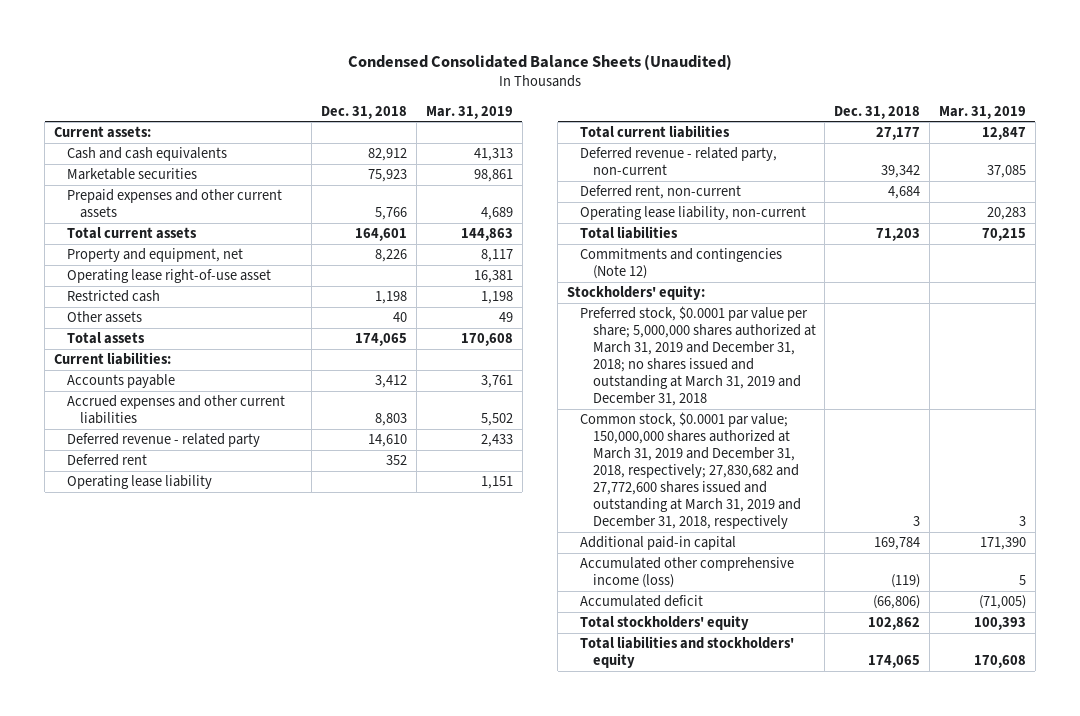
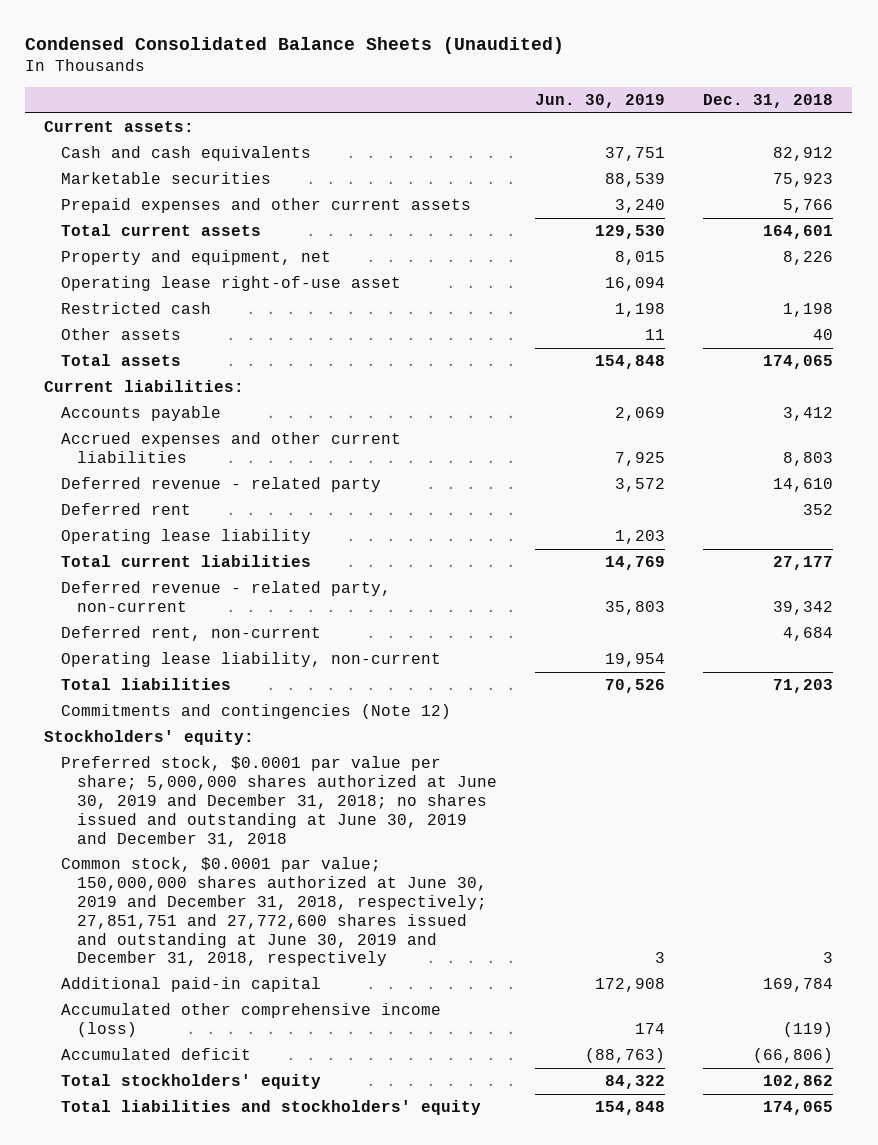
- | Dec. 31, 2018 | Mar. 31, 2019
+ | Jun. 30, 2019 | Dec. 31, 2018
- Preferred stock, $0.0001 par value per share; 5,000,000 shares authorized at March 31, 2019 and December 31, 2018; no shares issued and outstanding at March 31, 2019 and December 31, 2018
- Common stock, $0.0001 par value; 150,000,000 shares authorized at March 31, 2019 and December 31, 2018, respectively; 27,830,682 and 27,772,600 shares issued and outstanding at March 31, 2019 and December 31, 2018, respectively | 3 | 3
+ Preferred stock, $0.0001 par value per share; 5,000,000 shares authorized at June 30, 2019 and December 31, 2018; no shares issued and outstanding at June 30, 2019 and December 31, 2018
+ Common stock, $0.0001 par value; 150,000,000 shares authorized at June 30, 2019 and December 31, 2018, respectively; 27,851,751 and 27,772,600 shares issued and outstanding at June 30, 2019 and December 31, 2018, respectively | 3 | 3

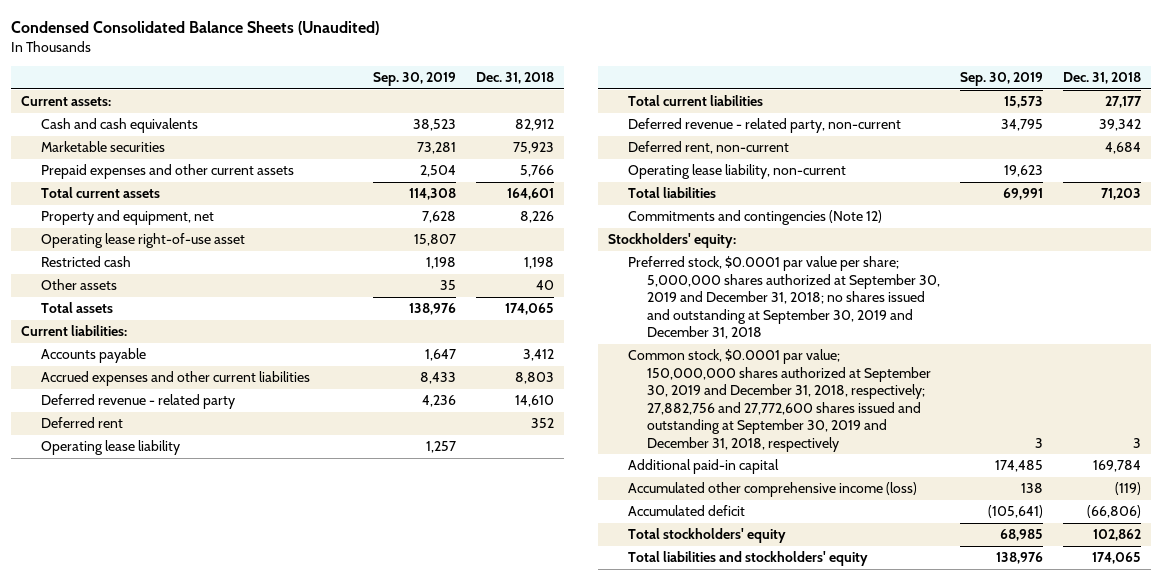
- | Jun. 30, 2019 | Dec. 31, 2018
+ | Sep. 30, 2019 | Dec. 31, 2018
- Preferred stock, $0.0001 par value per share; 5,000,000 shares authorized at June 30, 2019 and December 31, 2018; no shares issued and outstanding at June 30, 2019 and December 31, 2018
- Common stock, $0.0001 par value; 150,000,000 shares authorized at June 30, 2019 and December 31, 2018, respectively; 27,851,751 and 27,772,600 shares issued and outstanding at June 30, 2019 and December 31, 2018, respectively | 3 | 3
+ Preferred stock, $0.0001 par value per share; 5,000,000 shares authorized at September 30, 2019 and December 31, 2018; no shares issued and outstanding at September 30, 2019 and December 31, 2018
+ Common stock, $0.0001 par value; 150,000,000 shares authorized at September 30, 2019 and December 31, 2018, respectively; 27,882,756 and 27,772,600 shares issued and outstanding at September 30, 2019 and December 31, 2018, respectively | 3 | 3

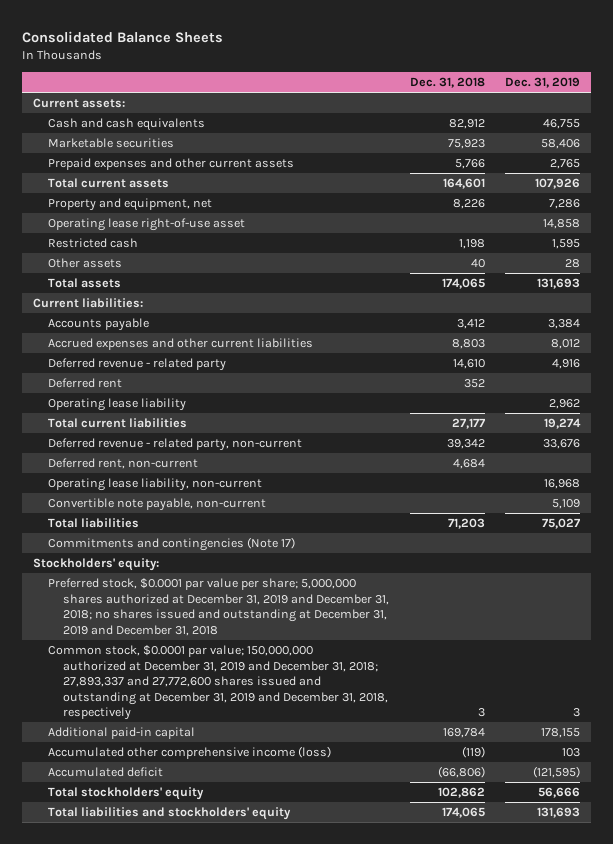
- Condensed Consolidated Balance Sheets (Unaudited)
+ Consolidated Balance Sheets
- | Sep. 30, 2019 | Dec. 31, 2018
+ | Dec. 31, 2018 | Dec. 31, 2019
+ Convertible note payable, non-current | | 5,109
- Commitments and contingencies (Note 12)
+ Commitments and contingencies (Note 17)
- Preferred stock, $0.0001 par value per share; 5,000,000 shares authorized at September 30, 2019 and December 31, 2018; no shares issued and outstanding at September 30, 2019 and December 31, 2018
- Common stock, $0.0001 par value; 150,000,000 shares authorized at September 30, 2019 and December 31, 2018, respectively; 27,882,756 and 27,772,600 shares issued and outstanding at September 30, 2019 and December 31, 2018, respectively | 3 | 3
+ Preferred stock, $0.0001 par value per share; 5,000,000 shares authorized at December 31, 2019 and December 31, 2018; no shares issued and outstanding at December 31, 2019 and December 31, 2018
+ Common stock, $0.0001 par value; 150,000,000 authorized at December 31, 2019 and December 31, 2018; 27,893,337 and 27,772,600 shares issued and outstanding at December 31, 2019 and December 31, 2018, respectively | 3 | 3

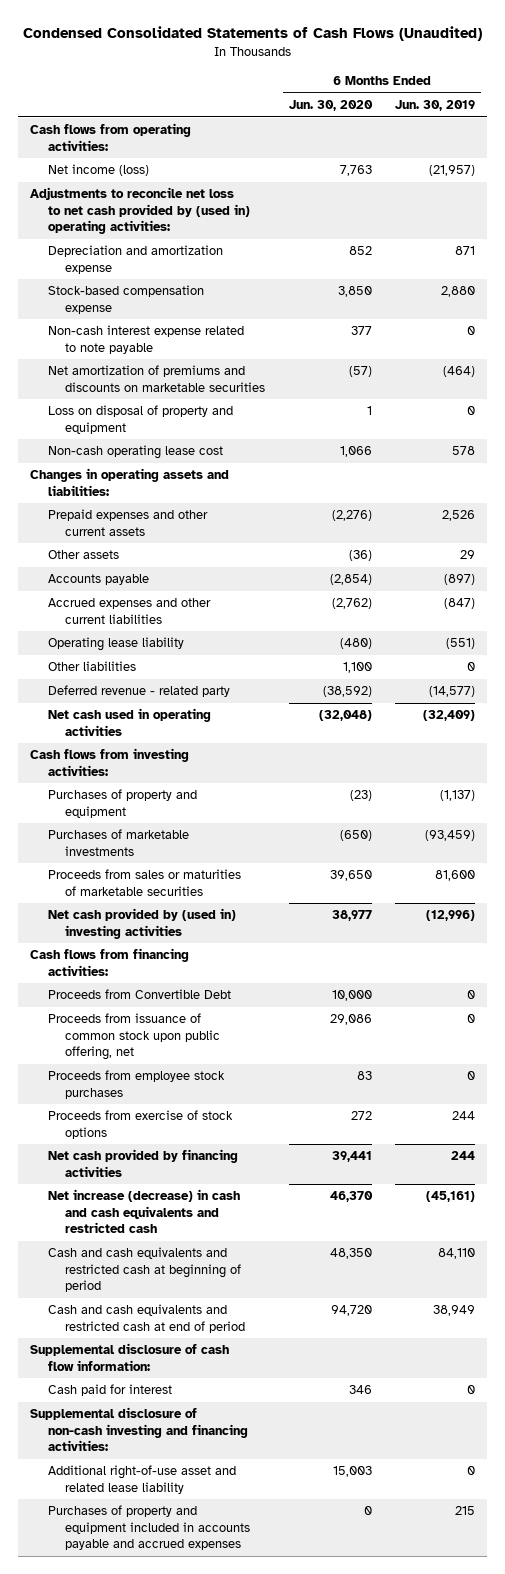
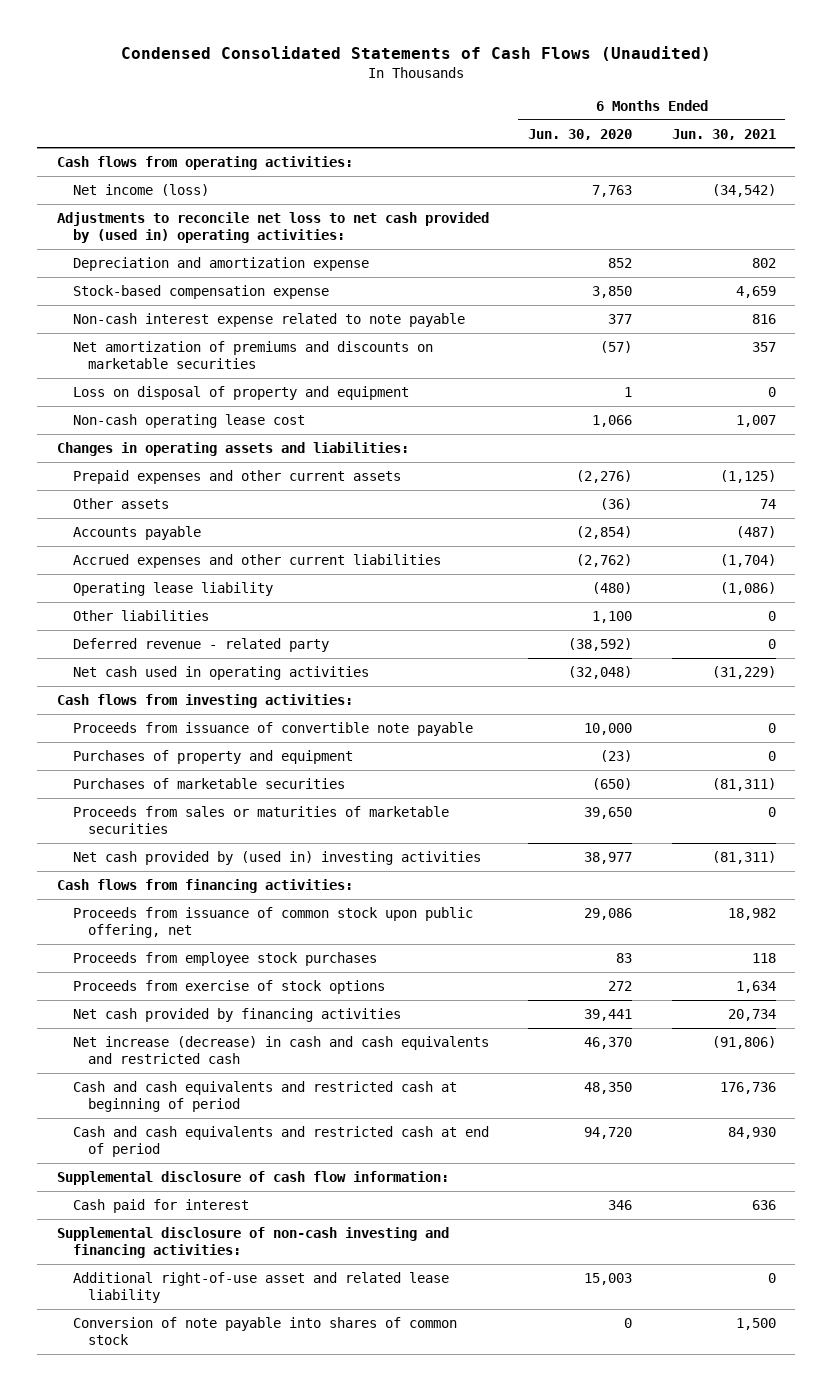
- | 6 Months Ended Jun. 30, 2020 | 6 Months Ended Jun. 30, 2019
+ | 6 Months Ended Jun. 30, 2020 | 6 Months Ended Jun. 30, 2021
+ Proceeds from issuance of convertible note payable | 10,000 | 0
- Purchases of marketable investments | (650) | (93,459)
+ Purchases of marketable securities | (650) | (81,311)
- Proceeds from Convertible Debt | 10,000 | 0
- Purchases of property and equipment included in accounts payable and accrued expenses | 0 | 215
+ Conversion of note payable into shares of common stock | 0 | 1,500

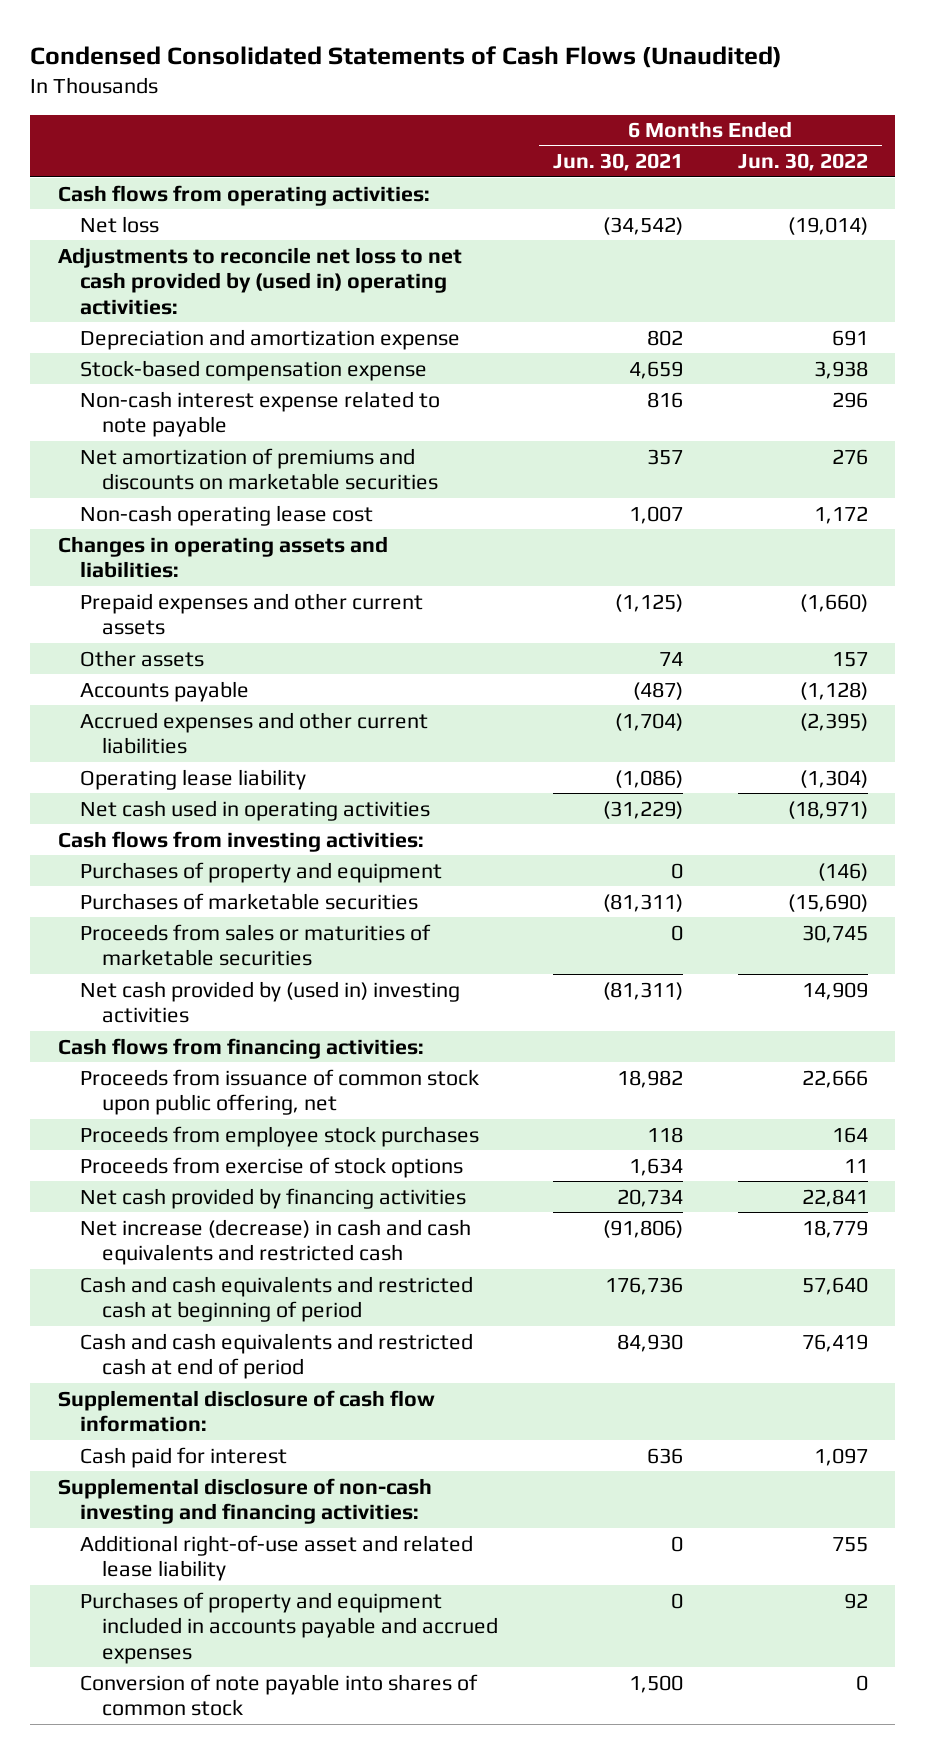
- | 6 Months Ended Jun. 30, 2020 | 6 Months Ended Jun. 30, 2021
+ | 6 Months Ended Jun. 30, 2021 | 6 Months Ended Jun. 30, 2022
- Net income (loss) | 7,763 | (34,542)
+ Net loss | (34,542) | (19,014)
- Loss on disposal of property and equipment | 1 | 0
- Other liabilities | 1,100 | 0
- Deferred revenue - related party | (38,592) | 0
- Proceeds from issuance of convertible note payable | 10,000 | 0
+ Purchases of property and equipment included in accounts payable and accrued expenses | 0 | 92

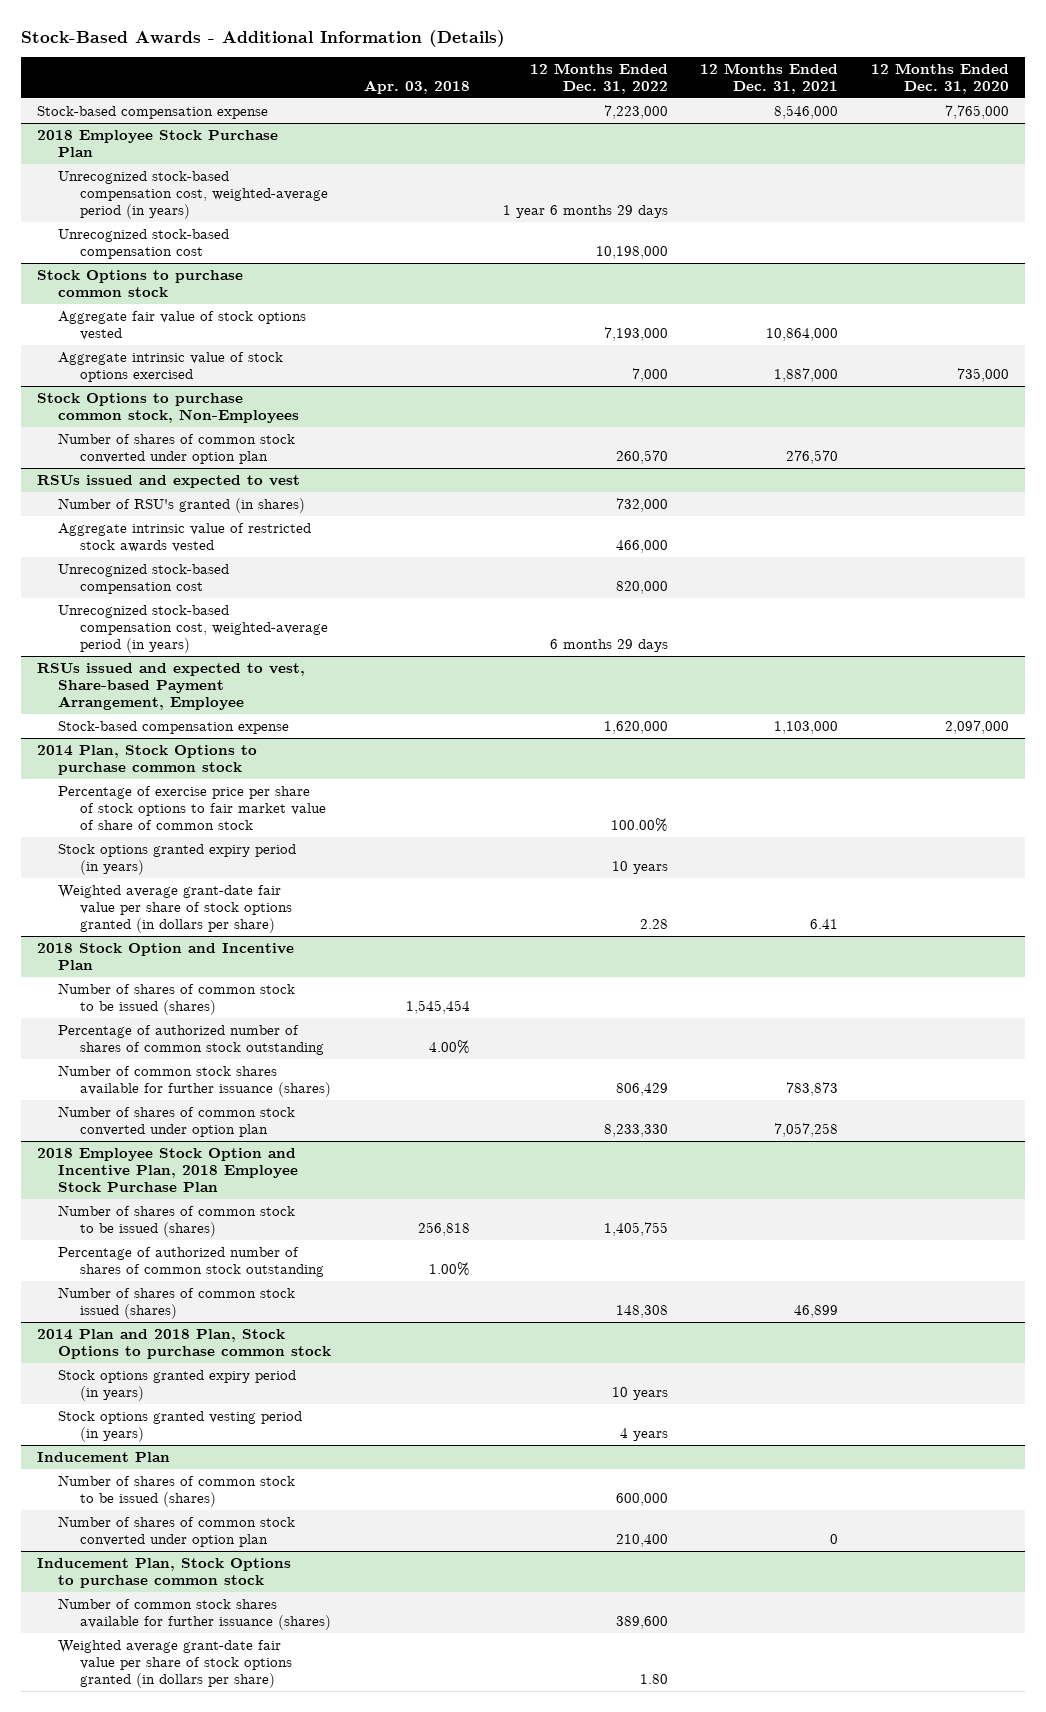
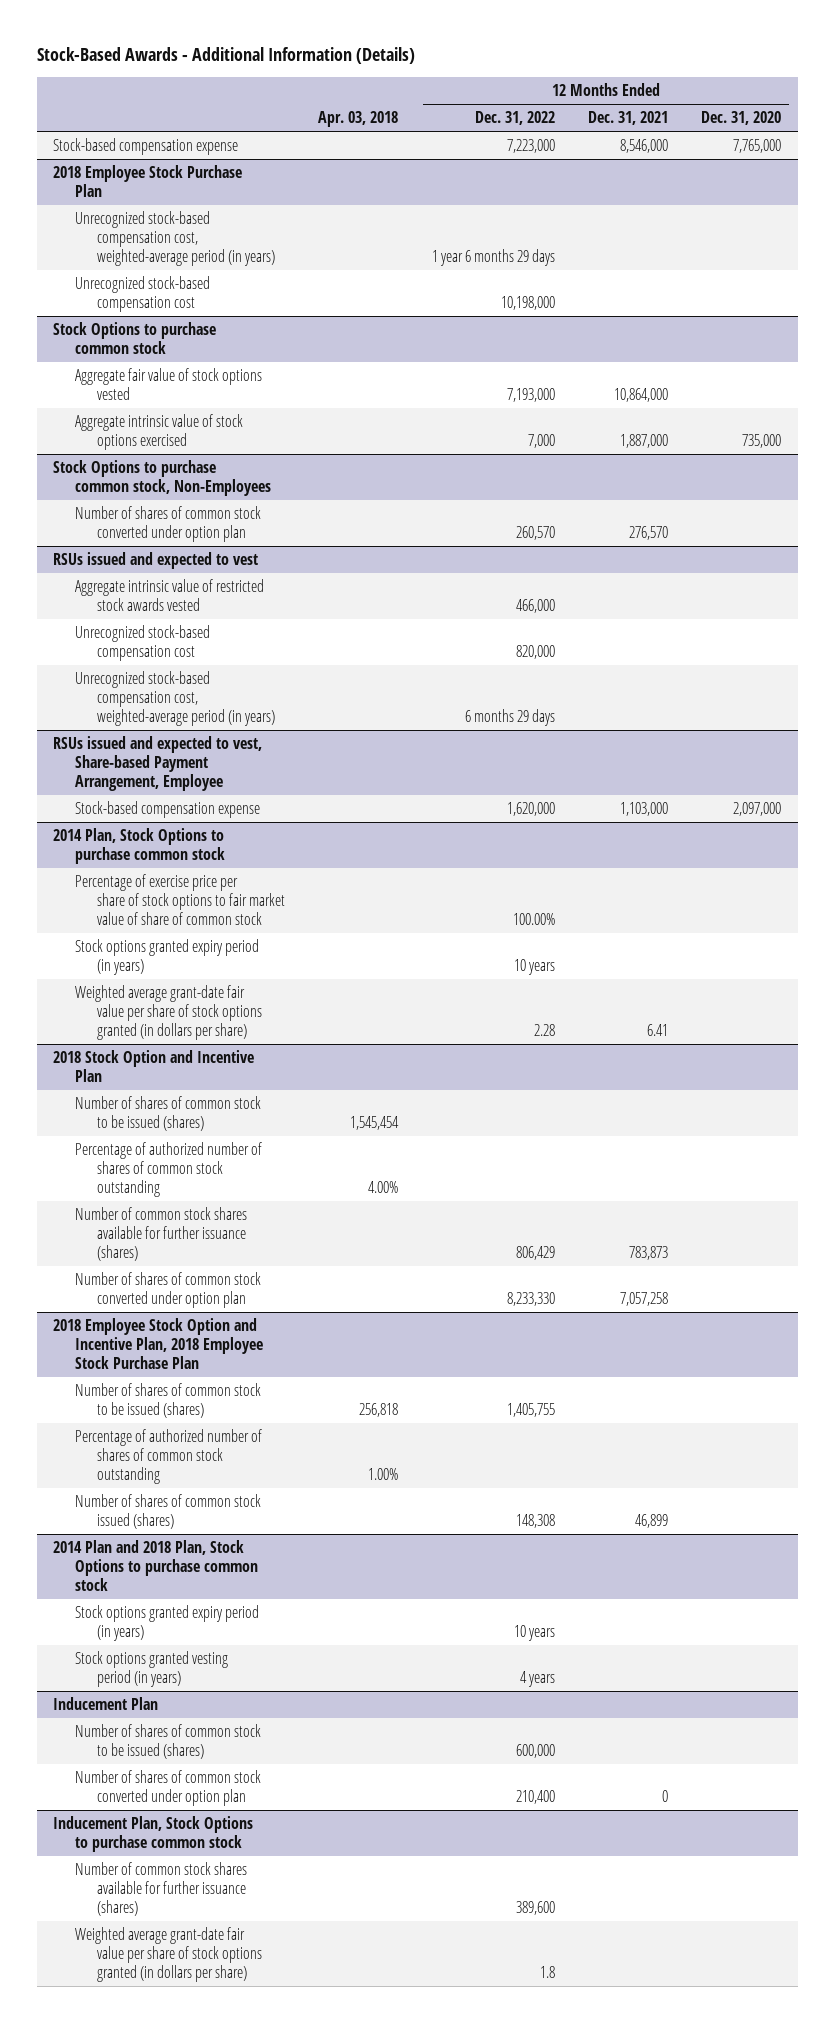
@ RSUs issued and expected to vest
- Number of RSU's granted (in shares) | | 732,000 | |
@ Inducement Plan, Stock Options to purchase common stock
- Weighted average grant-date fair value per share of stock options granted (in dollars per share) | | 1.80 | |
+ Weighted average grant-date fair value per share of stock options granted (in dollars per share) | | 1.8 | |

